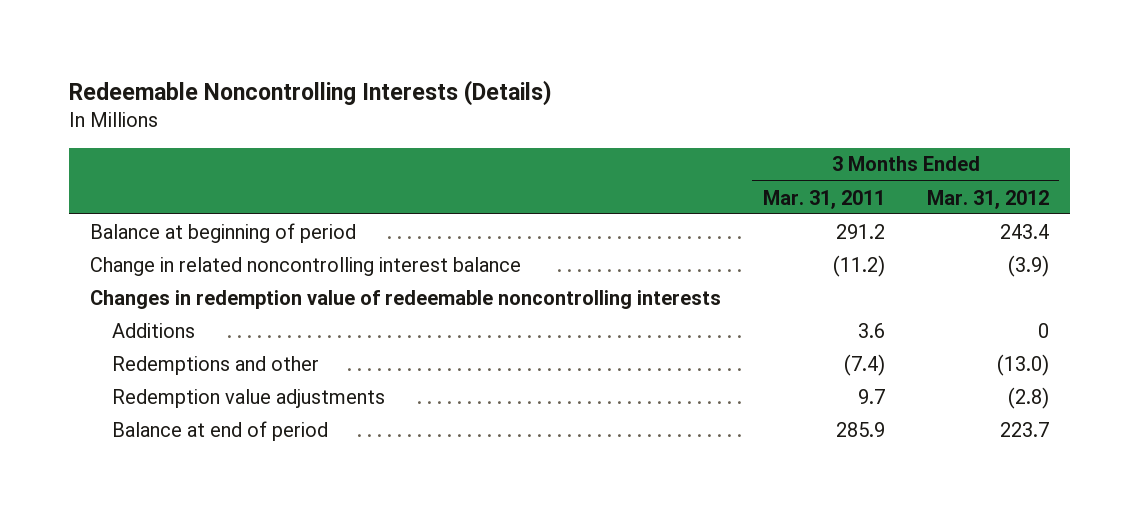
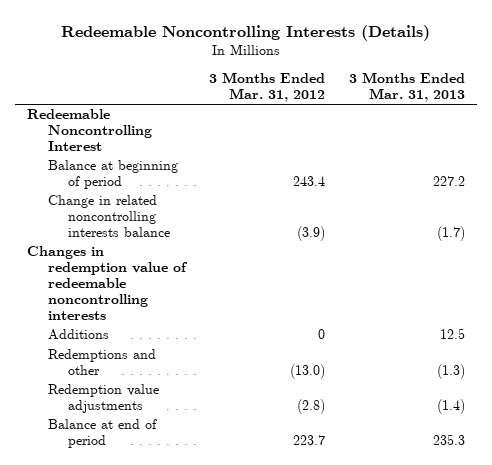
- | 3 Months Ended Mar. 31, 2011 | 3 Months Ended Mar. 31, 2012
+ | 3 Months Ended Mar. 31, 2012 | 3 Months Ended Mar. 31, 2013
+ Redeemable Noncontrolling Interest
- Change in related noncontrolling interest balance | (11.2) | (3.9)
+ Change in related noncontrolling interests balance | (3.9) | (1.7)

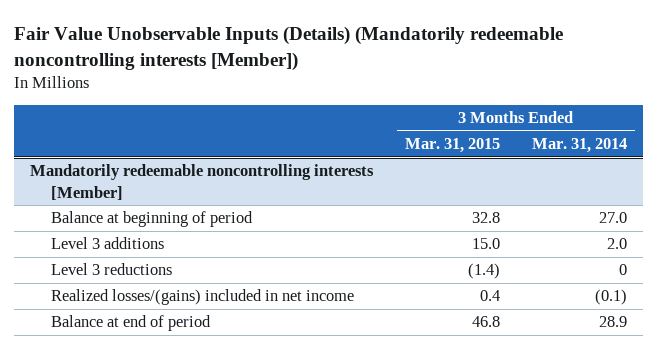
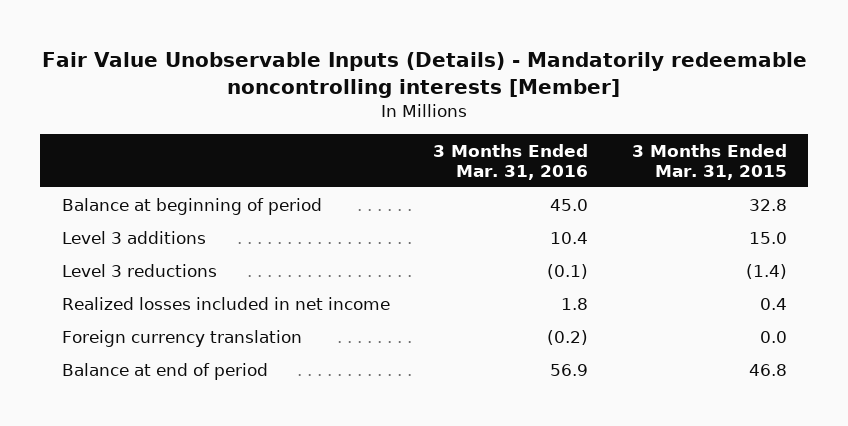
- Fair Value Unobservable Inputs (Details) (Mandatorily redeemable noncontrolling interests [Member])
+ Fair Value Unobservable Inputs (Details) - Mandatorily redeemable noncontrolling interests [Member]
- | 3 Months Ended Mar. 31, 2015 | 3 Months Ended Mar. 31, 2014
+ | 3 Months Ended Mar. 31, 2016 | 3 Months Ended Mar. 31, 2015
- Mandatorily redeemable noncontrolling interests [Member]
- Realized losses/(gains) included in net income | 0.4 | (0.1)
+ Realized losses included in net income | 1.8 | 0.4
+ Foreign currency translation | (0.2) | 0.0

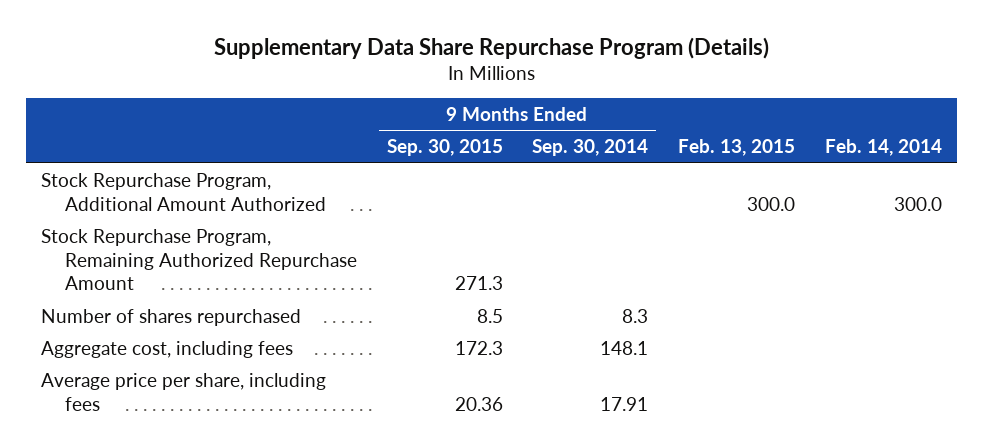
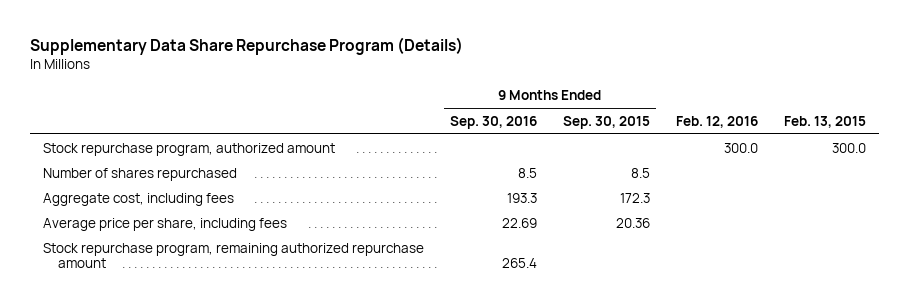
- | 9 Months Ended Sep. 30, 2015 | 9 Months Ended Sep. 30, 2014 | Feb. 13, 2015 | Feb. 14, 2014
+ | 9 Months Ended Sep. 30, 2016 | 9 Months Ended Sep. 30, 2015 | Feb. 12, 2016 | Feb. 13, 2015
- Stock Repurchase Program, Additional Amount Authorized | | | 300.0 | 300.0
- Stock Repurchase Program, Remaining Authorized Repurchase Amount | 271.3 | | |
+ Stock repurchase program, authorized amount | | | 300.0 | 300.0
+ Stock repurchase program, remaining authorized repurchase amount | 265.4 | | |

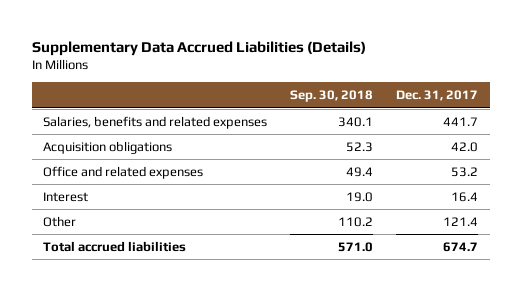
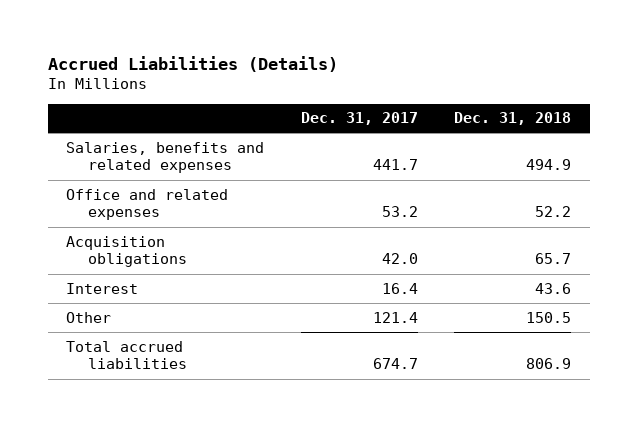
- Supplementary Data Accrued Liabilities (Details)
+ Accrued Liabilities (Details)
- | Sep. 30, 2018 | Dec. 31, 2017
+ | Dec. 31, 2017 | Dec. 31, 2018
moved down: Acquisition obligations | 42.0 | 65.7

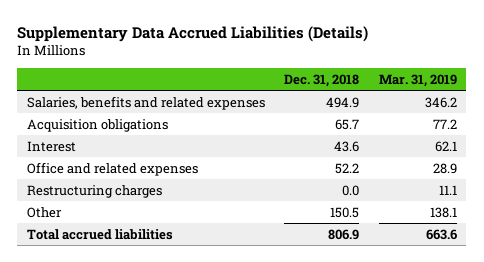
- Accrued Liabilities (Details)
+ Supplementary Data Accrued Liabilities (Details)
- | Dec. 31, 2017 | Dec. 31, 2018
+ | Dec. 31, 2018 | Mar. 31, 2019
moved down: Office and related expenses | 52.2 | 28.9
+ Restructuring charges | 0.0 | 11.1

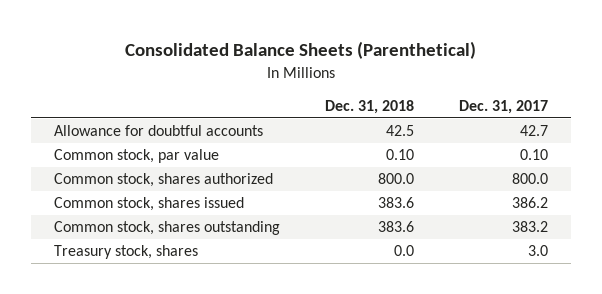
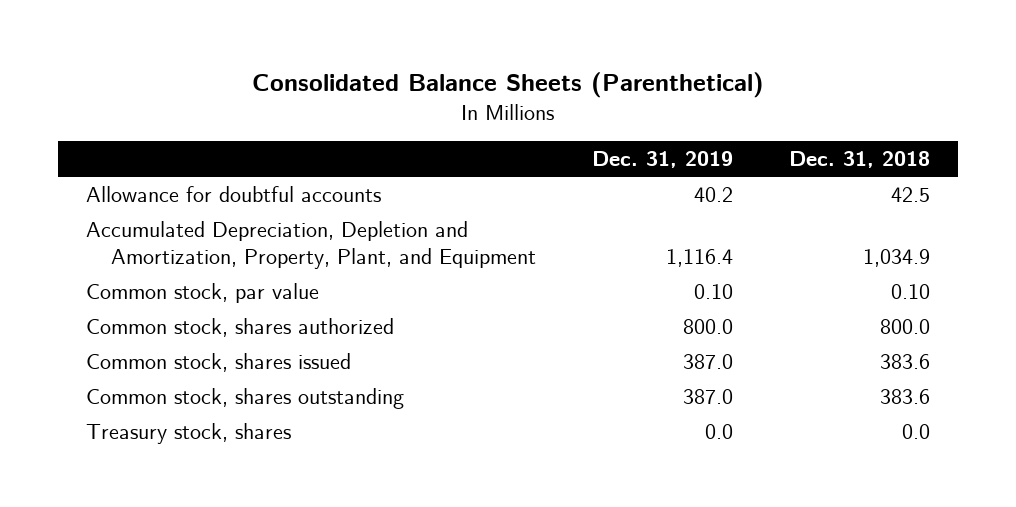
- | Dec. 31, 2018 | Dec. 31, 2017
+ | Dec. 31, 2019 | Dec. 31, 2018
+ Accumulated Depreciation, Depletion and Amortization, Property, Plant, and Equipment | 1,116.4 | 1,034.9

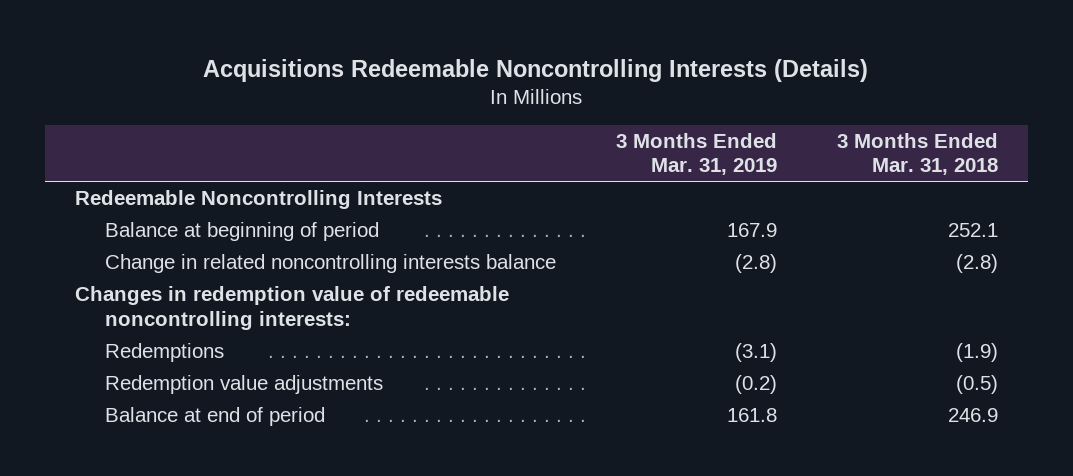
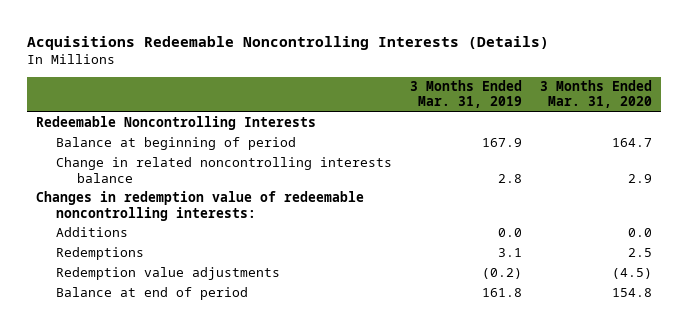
- | 3 Months Ended Mar. 31, 2019 | 3 Months Ended Mar. 31, 2018
+ | 3 Months Ended Mar. 31, 2019 | 3 Months Ended Mar. 31, 2020
- Change in related noncontrolling interests balance | (2.8) | (2.8)
+ Change in related noncontrolling interests balance | 2.8 | 2.9
- Redemptions | (3.1) | (1.9)
+ Additions | 0.0 | 0.0
+ Redemptions | 3.1 | 2.5

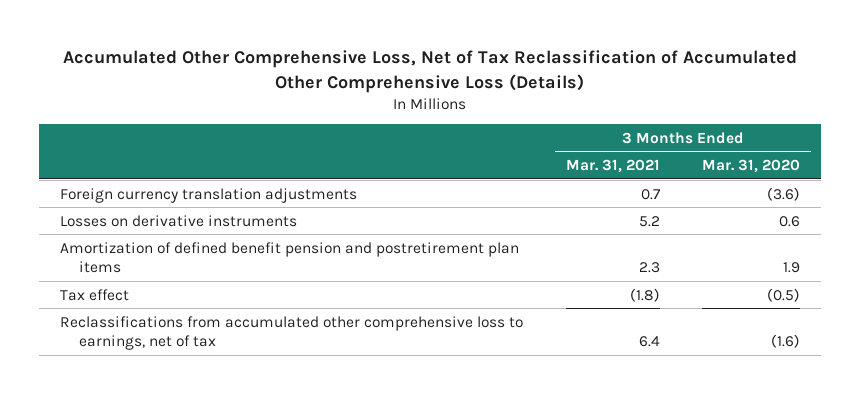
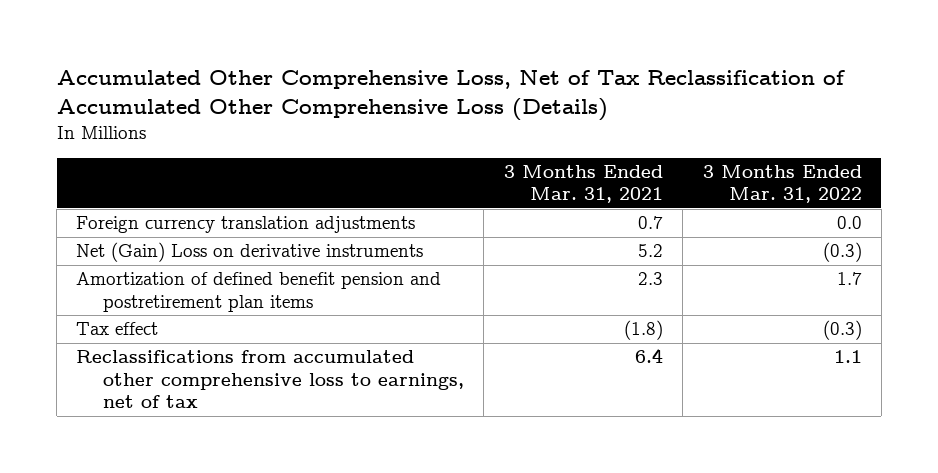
- | 3 Months Ended Mar. 31, 2021 | 3 Months Ended Mar. 31, 2020
+ | 3 Months Ended Mar. 31, 2021 | 3 Months Ended Mar. 31, 2022
- Losses on derivative instruments | 5.2 | 0.6
+ Net (Gain) Loss on derivative instruments | 5.2 | (0.3)

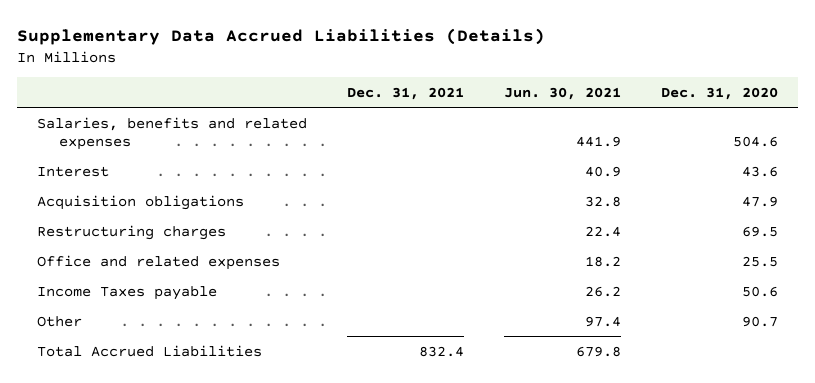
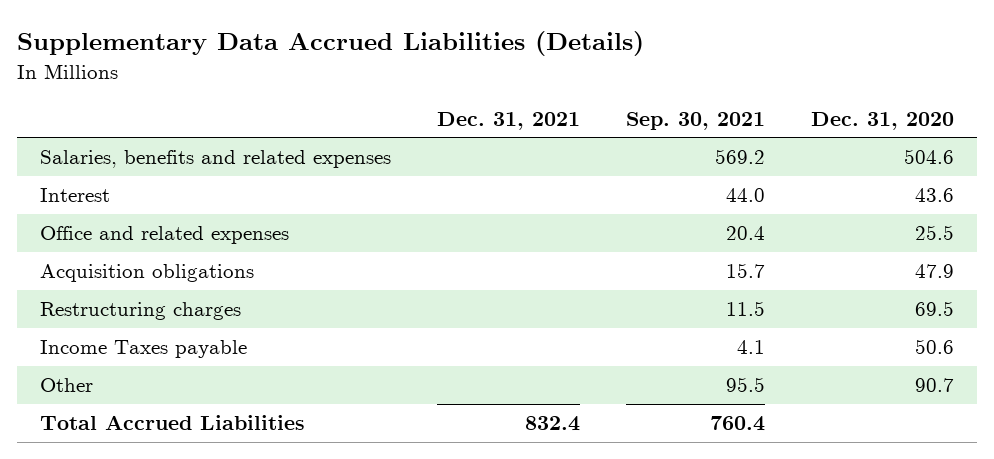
- | Dec. 31, 2021 | Jun. 30, 2021 | Dec. 31, 2020
+ | Dec. 31, 2021 | Sep. 30, 2021 | Dec. 31, 2020
moved up: Office and related expenses | | 20.4 | 25.5

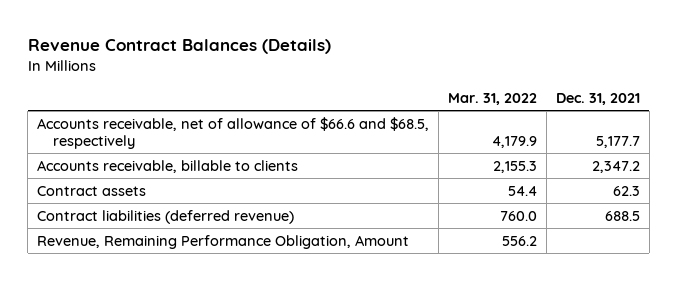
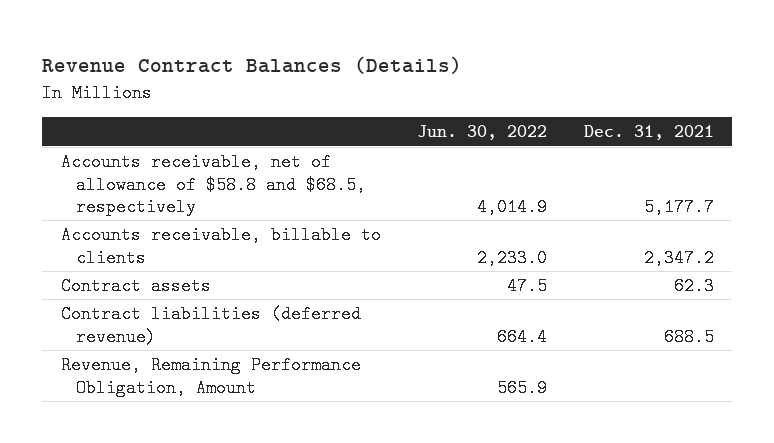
- | Mar. 31, 2022 | Dec. 31, 2021
+ | Jun. 30, 2022 | Dec. 31, 2021
- Accounts receivable, net of allowance of $66.6 and $68.5, respectively | 4,179.9 | 5,177.7
+ Accounts receivable, net of allowance of $58.8 and $68.5, respectively | 4,014.9 | 5,177.7

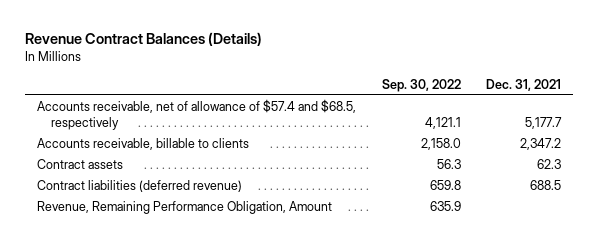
- | Jun. 30, 2022 | Dec. 31, 2021
+ | Sep. 30, 2022 | Dec. 31, 2021
- Accounts receivable, net of allowance of $58.8 and $68.5, respectively | 4,014.9 | 5,177.7
+ Accounts receivable, net of allowance of $57.4 and $68.5, respectively | 4,121.1 | 5,177.7

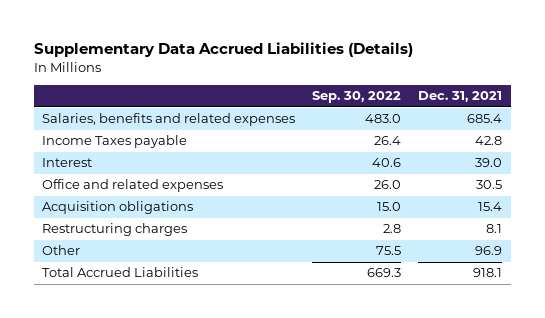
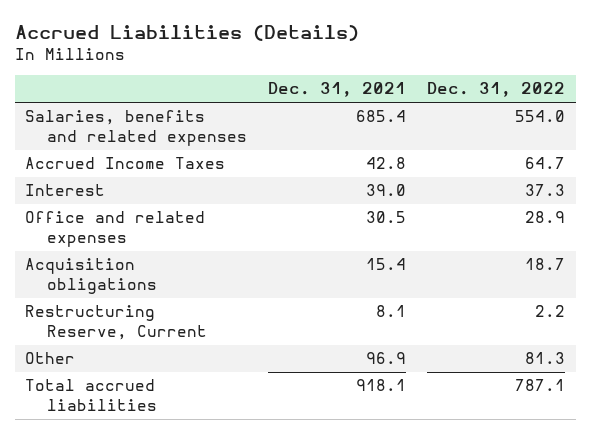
- Supplementary Data Accrued Liabilities (Details)
+ Accrued Liabilities (Details)
- | Sep. 30, 2022 | Dec. 31, 2021
+ | Dec. 31, 2021 | Dec. 31, 2022
- Income Taxes payable | 26.4 | 42.8
+ Accrued Income Taxes | 42.8 | 64.7
- Restructuring charges | 2.8 | 8.1
+ Restructuring Reserve, Current | 8.1 | 2.2
- Total Accrued Liabilities | 669.3 | 918.1
+ Total accrued liabilities | 918.1 | 787.1

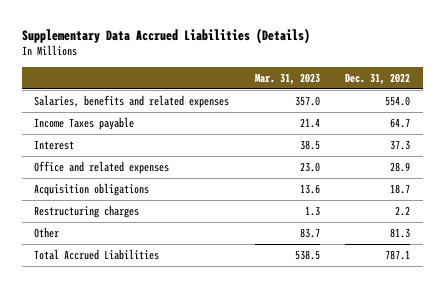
- Accrued Liabilities (Details)
+ Supplementary Data Accrued Liabilities (Details)
- | Dec. 31, 2021 | Dec. 31, 2022
+ | Mar. 31, 2023 | Dec. 31, 2022
- Accrued Income Taxes | 42.8 | 64.7
+ Income Taxes payable | 21.4 | 64.7
- Restructuring Reserve, Current | 8.1 | 2.2
+ Restructuring charges | 1.3 | 2.2
- Total accrued liabilities | 918.1 | 787.1
+ Total Accrued Liabilities | 538.5 | 787.1

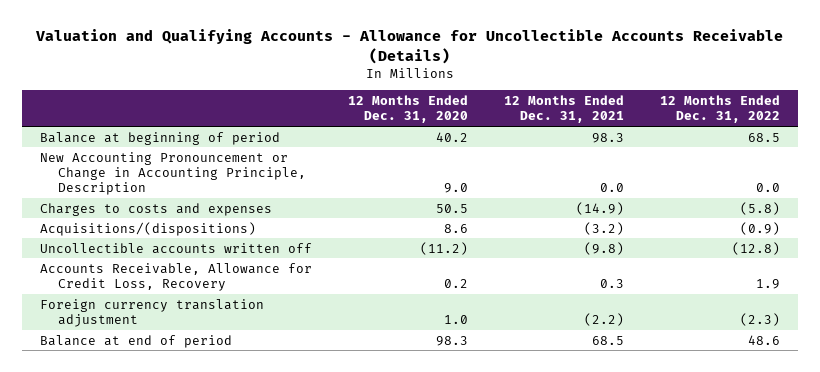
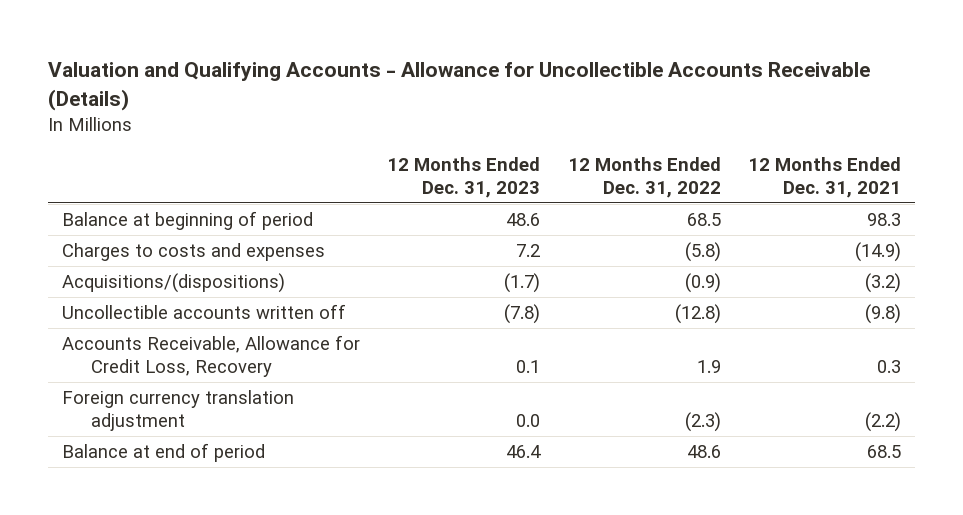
- | 12 Months Ended Dec. 31, 2020 | 12 Months Ended Dec. 31, 2021 | 12 Months Ended Dec. 31, 2022
+ | 12 Months Ended Dec. 31, 2023 | 12 Months Ended Dec. 31, 2022 | 12 Months Ended Dec. 31, 2021
- New Accounting Pronouncement or Change in Accounting Principle, Description | 9.0 | 0.0 | 0.0

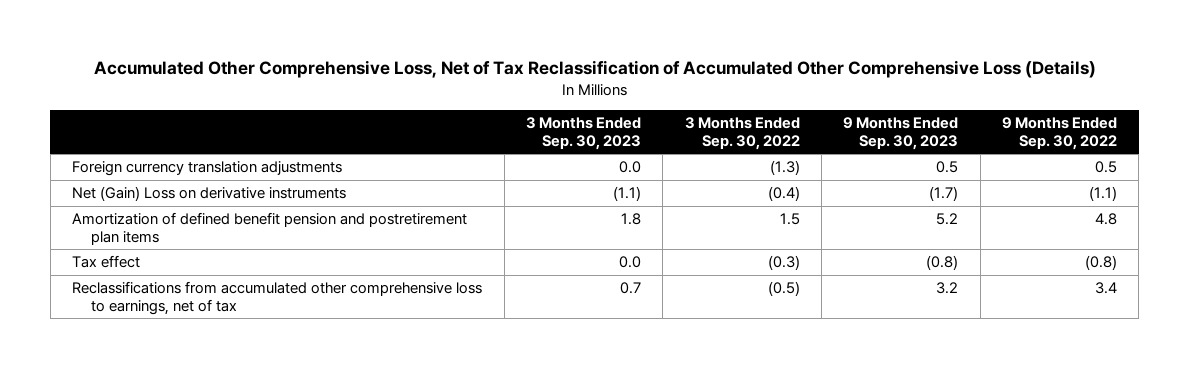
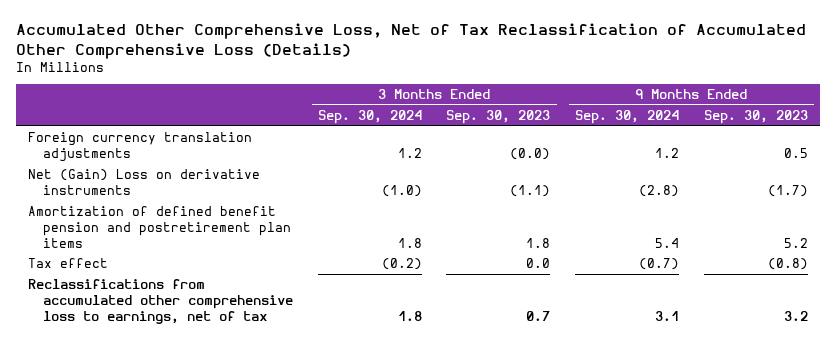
- | 3 Months Ended Sep. 30, 2023 | 3 Months Ended Sep. 30, 2022 | 9 Months Ended Sep. 30, 2023 | 9 Months Ended Sep. 30, 2022
+ | 3 Months Ended Sep. 30, 2024 | 3 Months Ended Sep. 30, 2023 | 9 Months Ended Sep. 30, 2024 | 9 Months Ended Sep. 30, 2023
- Foreign currency translation adjustments | 0.0 | (1.3) | 0.5 | 0.5
+ Foreign currency translation adjustments | 1.2 | (0.0) | 1.2 | 0.5

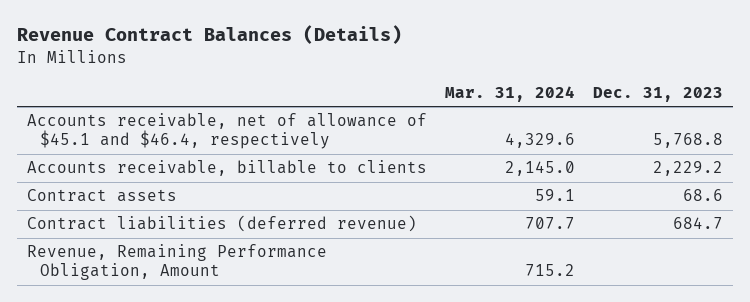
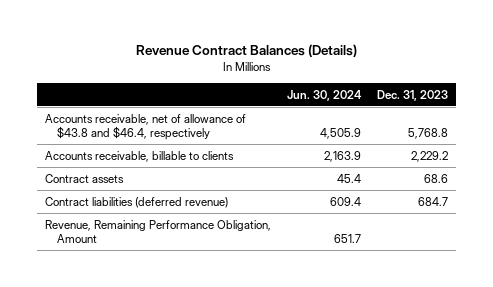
- | Mar. 31, 2024 | Dec. 31, 2023
+ | Jun. 30, 2024 | Dec. 31, 2023
- Accounts receivable, net of allowance of $45.1 and $46.4, respectively | 4,329.6 | 5,768.8
+ Accounts receivable, net of allowance of $43.8 and $46.4, respectively | 4,505.9 | 5,768.8

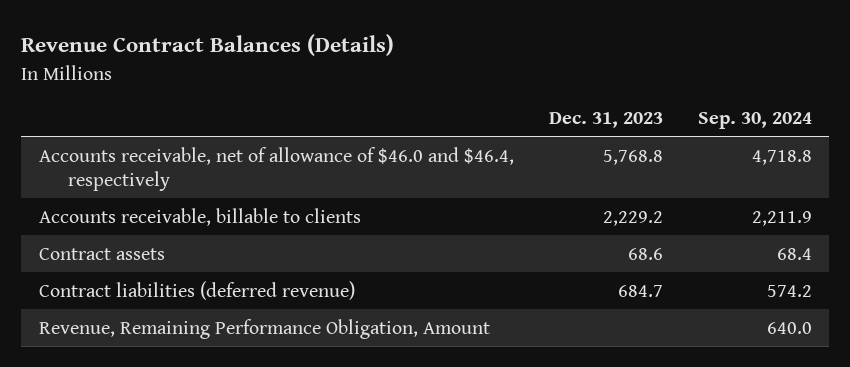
- | Jun. 30, 2024 | Dec. 31, 2023
+ | Dec. 31, 2023 | Sep. 30, 2024
- Accounts receivable, net of allowance of $43.8 and $46.4, respectively | 4,505.9 | 5,768.8
+ Accounts receivable, net of allowance of $46.0 and $46.4, respectively | 5,768.8 | 4,718.8

